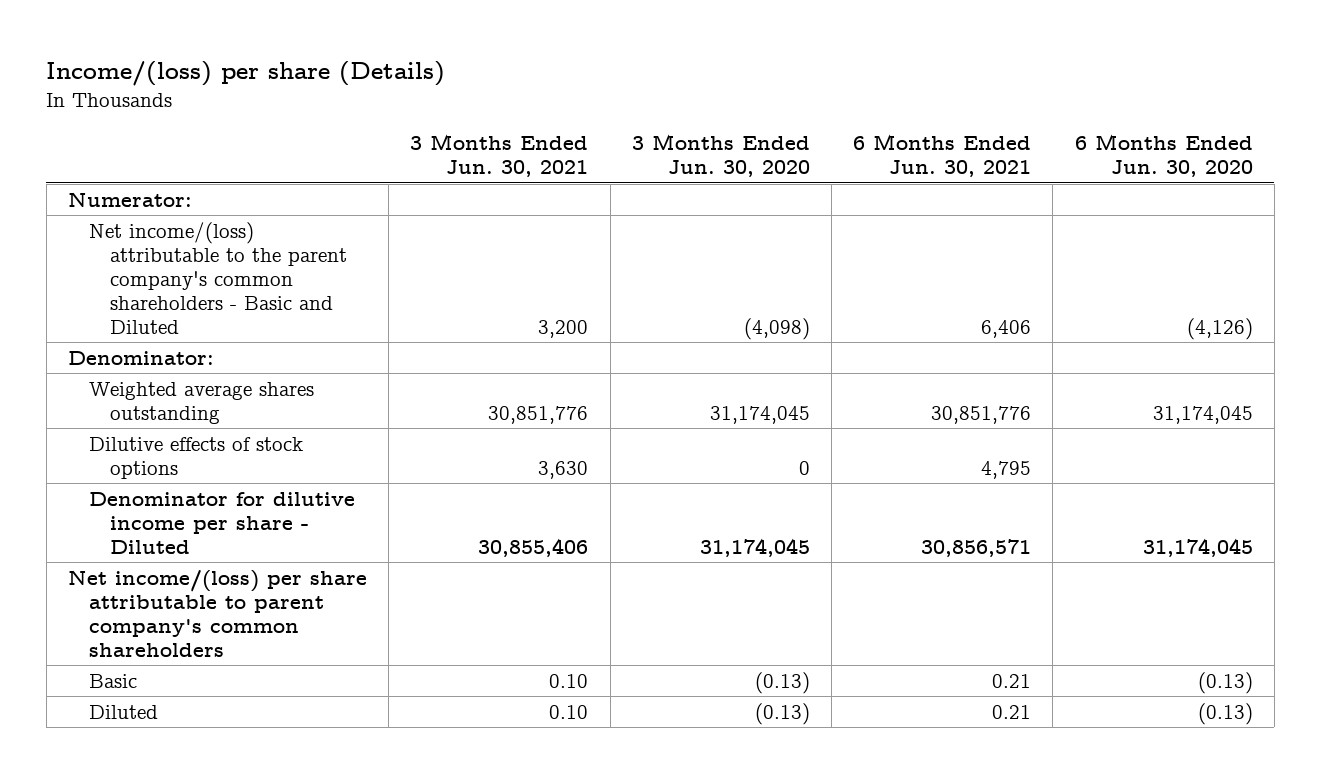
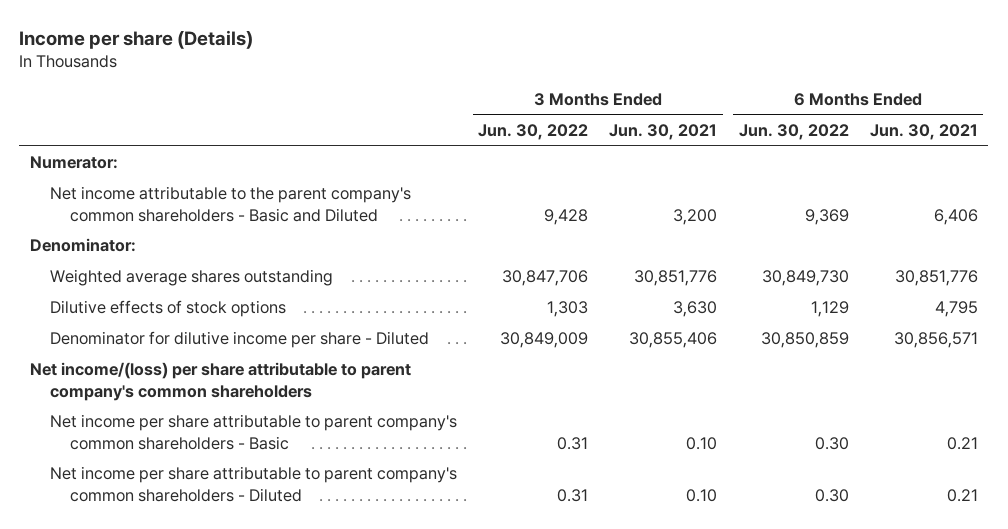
- Income/(loss) per share (Details)
+ Income per share (Details)
- | 3 Months Ended Jun. 30, 2021 | 3 Months Ended Jun. 30, 2020 | 6 Months Ended Jun. 30, 2021 | 6 Months Ended Jun. 30, 2020
+ | 3 Months Ended Jun. 30, 2022 | 3 Months Ended Jun. 30, 2021 | 6 Months Ended Jun. 30, 2022 | 6 Months Ended Jun. 30, 2021
- Net income/(loss) attributable to the parent company's common shareholders - Basic and Diluted | 3,200 | (4,098) | 6,406 | (4,126)
+ Net income attributable to the parent company's common shareholders - Basic and Diluted | 9,428 | 3,200 | 9,369 | 6,406
- Basic | 0.10 | (0.13) | 0.21 | (0.13)
- Diluted | 0.10 | (0.13) | 0.21 | (0.13)
+ Net income per share attributable to parent company's common shareholders - Basic | 0.31 | 0.10 | 0.30 | 0.21
+ Net income per share attributable to parent company's common shareholders - Diluted | 0.31 | 0.10 | 0.30 | 0.21

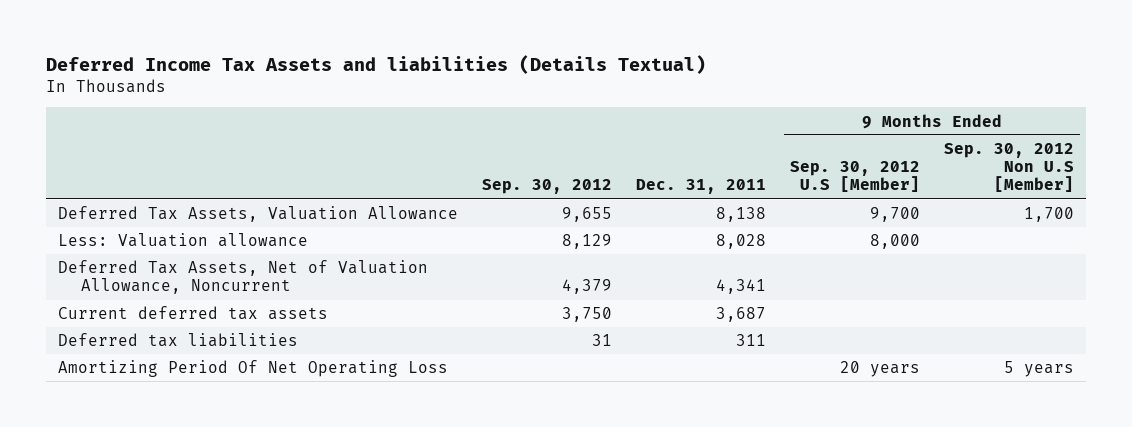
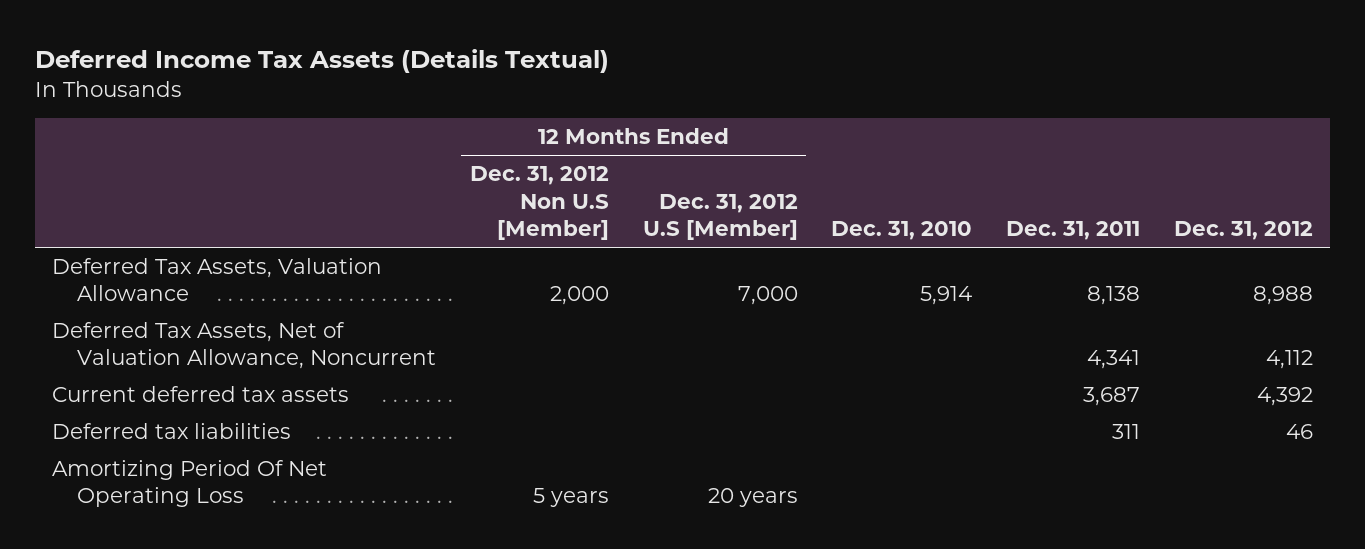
- Deferred Income Tax Assets and liabilities (Details Textual)
+ Deferred Income Tax Assets (Details Textual)
- | Sep. 30, 2012 | Dec. 31, 2011 | 9 Months Ended Sep. 30, 2012 U.S [Member] | 9 Months Ended Sep. 30, 2012 Non U.S [Member]
+ | 12 Months Ended Dec. 31, 2012 Non U.S [Member] | 12 Months Ended Dec. 31, 2012 U.S [Member] | Dec. 31, 2010 | Dec. 31, 2011 | Dec. 31, 2012
- Less: Valuation allowance | 8,129 | 8,028 | 8,000 |

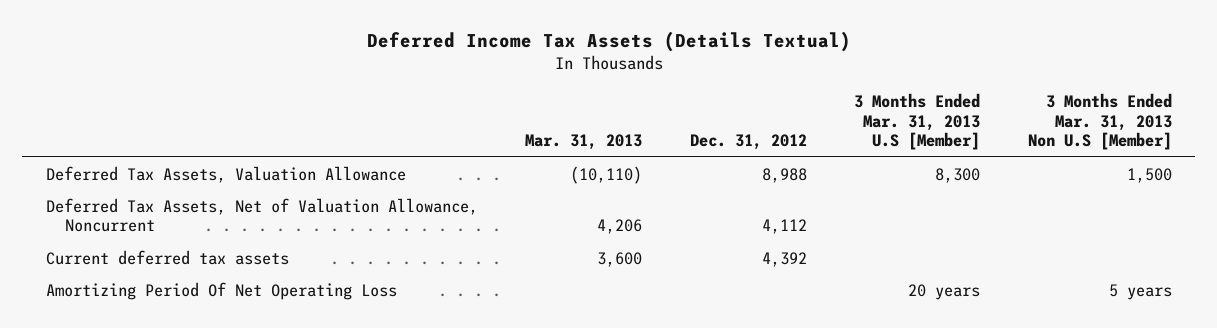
- | 12 Months Ended Dec. 31, 2012 Non U.S [Member] | 12 Months Ended Dec. 31, 2012 U.S [Member] | Dec. 31, 2010 | Dec. 31, 2011 | Dec. 31, 2012
+ | Mar. 31, 2013 | Dec. 31, 2012 | 3 Months Ended Mar. 31, 2013 U.S [Member] | 3 Months Ended Mar. 31, 2013 Non U.S [Member]
- Deferred tax liabilities | | | | 311 | 46

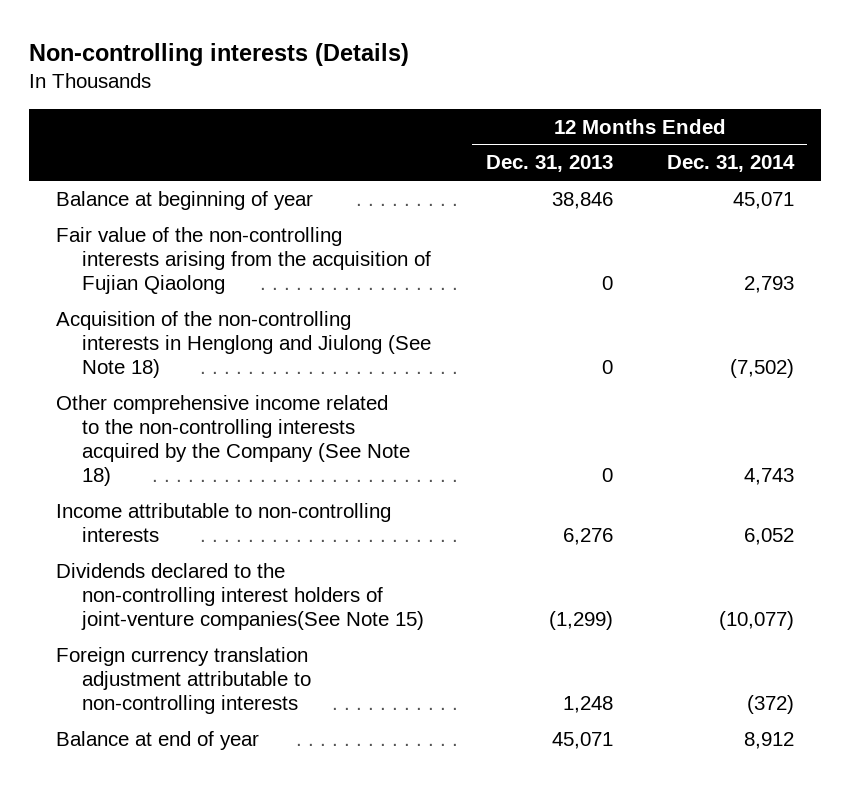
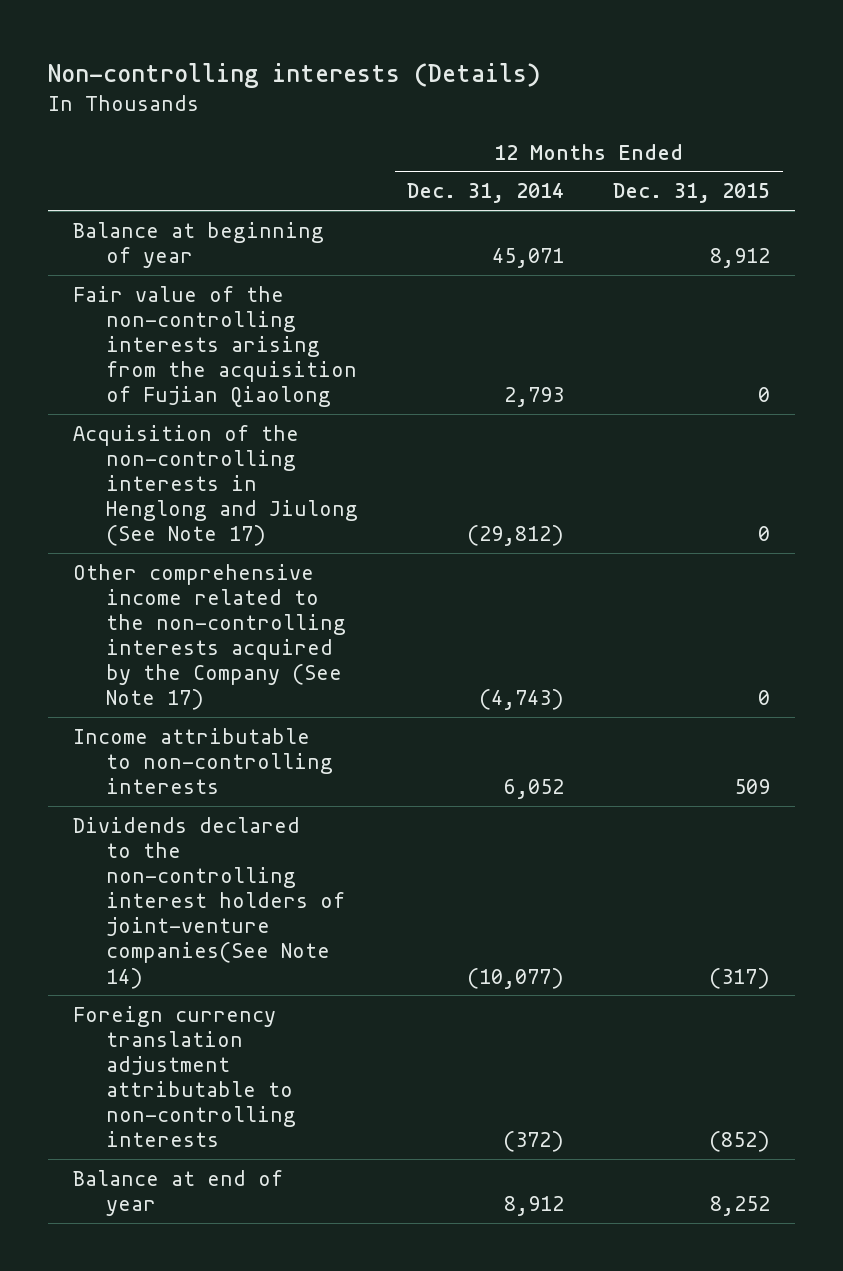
- | 12 Months Ended Dec. 31, 2013 | 12 Months Ended Dec. 31, 2014
+ | 12 Months Ended Dec. 31, 2014 | 12 Months Ended Dec. 31, 2015
- Acquisition of the non-controlling interests in Henglong and Jiulong (See Note 18) | 0 | (7,502)
- Other comprehensive income related to the non-controlling interests acquired by the Company (See Note 18) | 0 | 4,743
+ Acquisition of the non-controlling interests in Henglong and Jiulong (See Note 17) | (29,812) | 0
+ Other comprehensive income related to the non-controlling interests acquired by the Company (See Note 17) | (4,743) | 0
- Dividends declared to the non-controlling interest holders of joint-venture companies(See Note 15) | (1,299) | (10,077)
+ Dividends declared to the non-controlling interest holders of joint-venture companies(See Note 14) | (10,077) | (317)

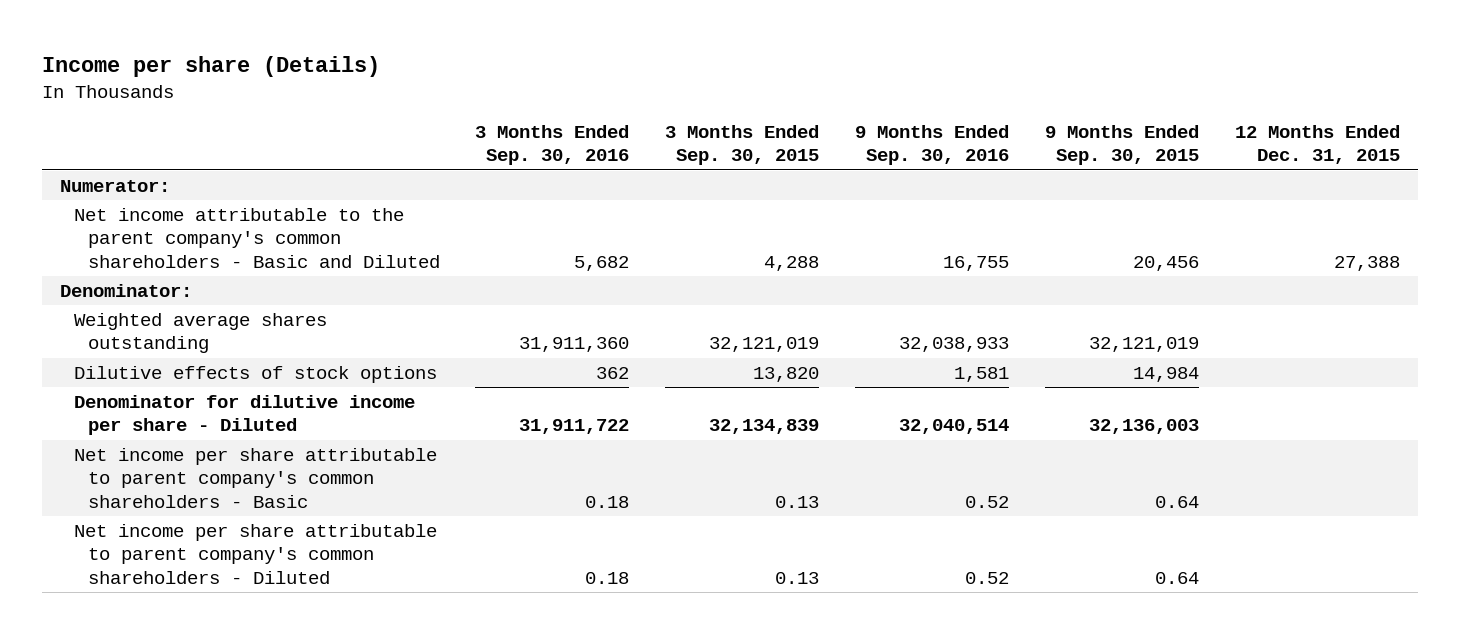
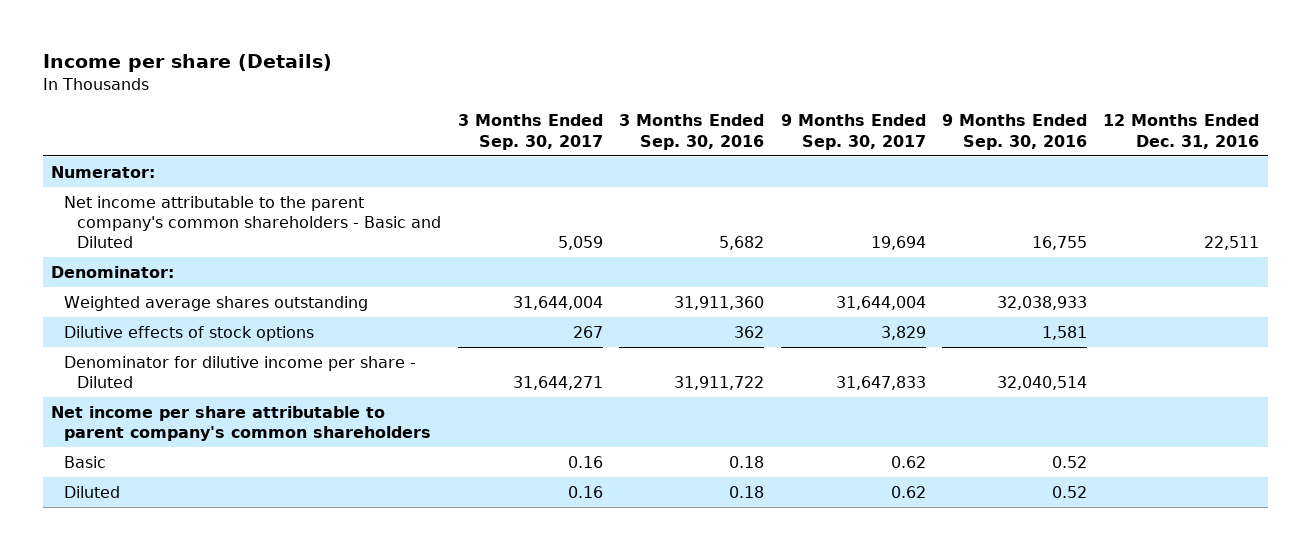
- | 3 Months Ended Sep. 30, 2016 | 3 Months Ended Sep. 30, 2015 | 9 Months Ended Sep. 30, 2016 | 9 Months Ended Sep. 30, 2015 | 12 Months Ended Dec. 31, 2015
+ | 3 Months Ended Sep. 30, 2017 | 3 Months Ended Sep. 30, 2016 | 9 Months Ended Sep. 30, 2017 | 9 Months Ended Sep. 30, 2016 | 12 Months Ended Dec. 31, 2016
- Net income per share attributable to parent company's common shareholders - Basic | 0.18 | 0.13 | 0.52 | 0.64 |
- Net income per share attributable to parent company's common shareholders - Diluted | 0.18 | 0.13 | 0.52 | 0.64 |
+ Net income per share attributable to parent company's common shareholders
+ Basic | 0.16 | 0.18 | 0.62 | 0.52 |
+ Diluted | 0.16 | 0.18 | 0.62 | 0.52 |

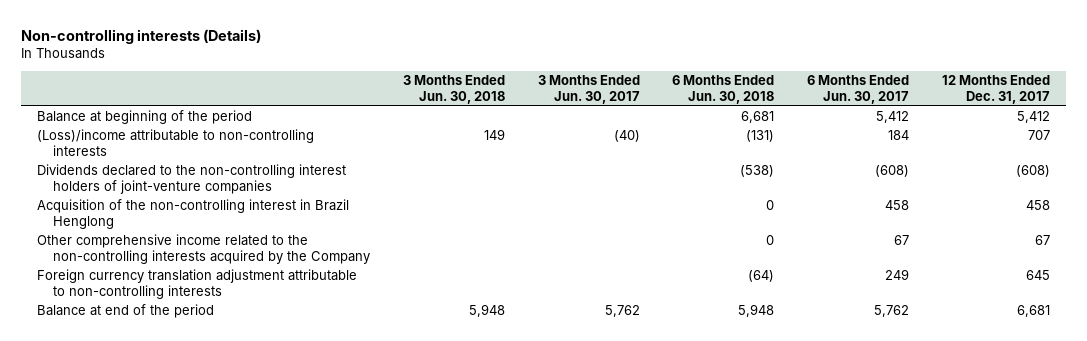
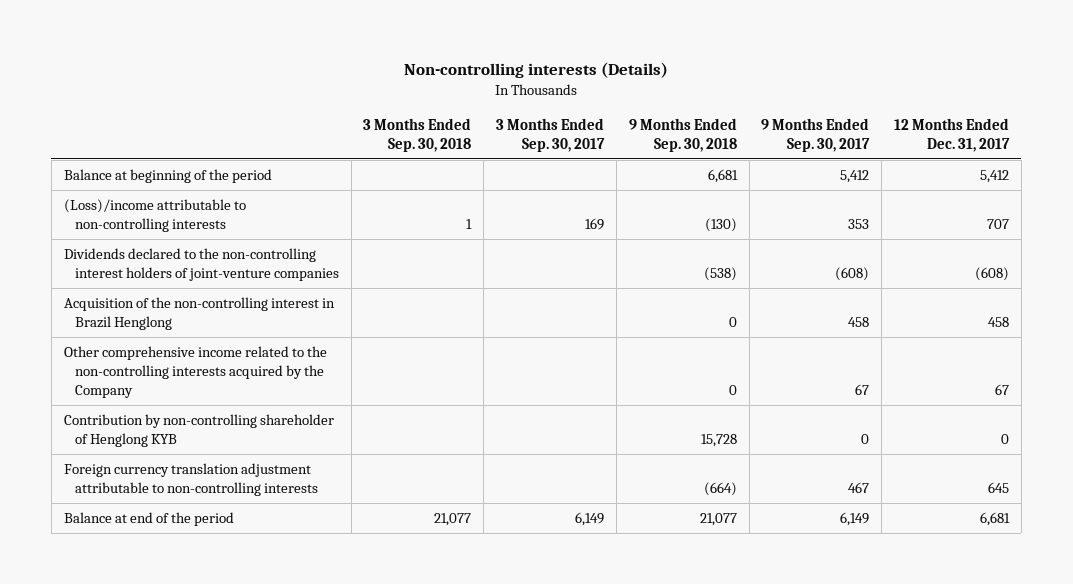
- | 3 Months Ended Jun. 30, 2018 | 3 Months Ended Jun. 30, 2017 | 6 Months Ended Jun. 30, 2018 | 6 Months Ended Jun. 30, 2017 | 12 Months Ended Dec. 31, 2017
+ | 3 Months Ended Sep. 30, 2018 | 3 Months Ended Sep. 30, 2017 | 9 Months Ended Sep. 30, 2018 | 9 Months Ended Sep. 30, 2017 | 12 Months Ended Dec. 31, 2017
+ Contribution by non-controlling shareholder of Henglong KYB | | | 15,728 | 0 | 0

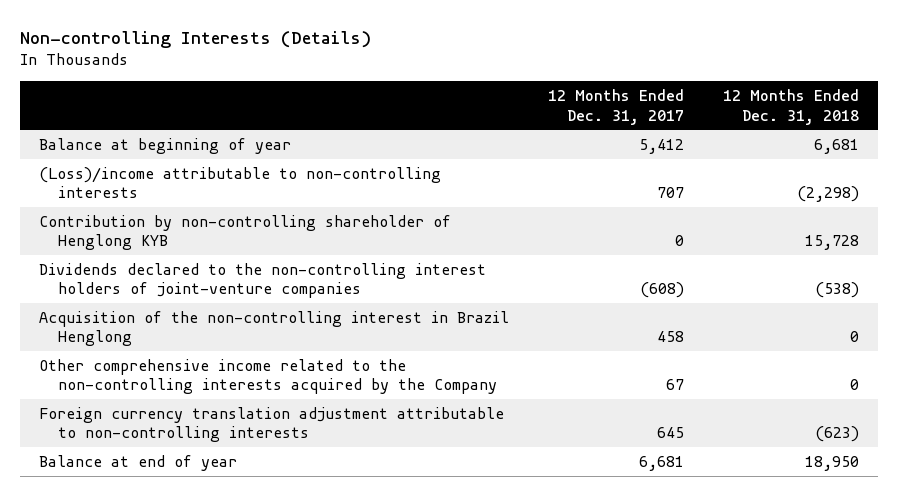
- Non-controlling interests (Details)
+ Non-controlling Interests (Details)
- | 3 Months Ended Sep. 30, 2018 | 3 Months Ended Sep. 30, 2017 | 9 Months Ended Sep. 30, 2018 | 9 Months Ended Sep. 30, 2017 | 12 Months Ended Dec. 31, 2017
+ | 12 Months Ended Dec. 31, 2017 | 12 Months Ended Dec. 31, 2018
- Balance at beginning of the period | | | 6,681 | 5,412 | 5,412
+ Balance at beginning of year | 5,412 | 6,681
moved up: Contribution by non-controlling shareholder of Henglong KYB | 0 | 15,728
- Balance at end of the period | 21,077 | 6,149 | 21,077 | 6,149 | 6,681
+ Balance at end of year | 6,681 | 18,950

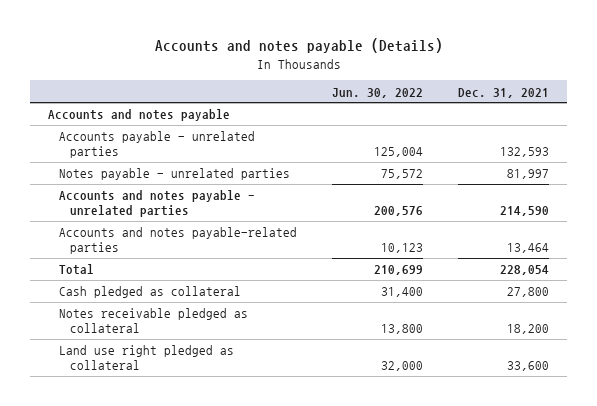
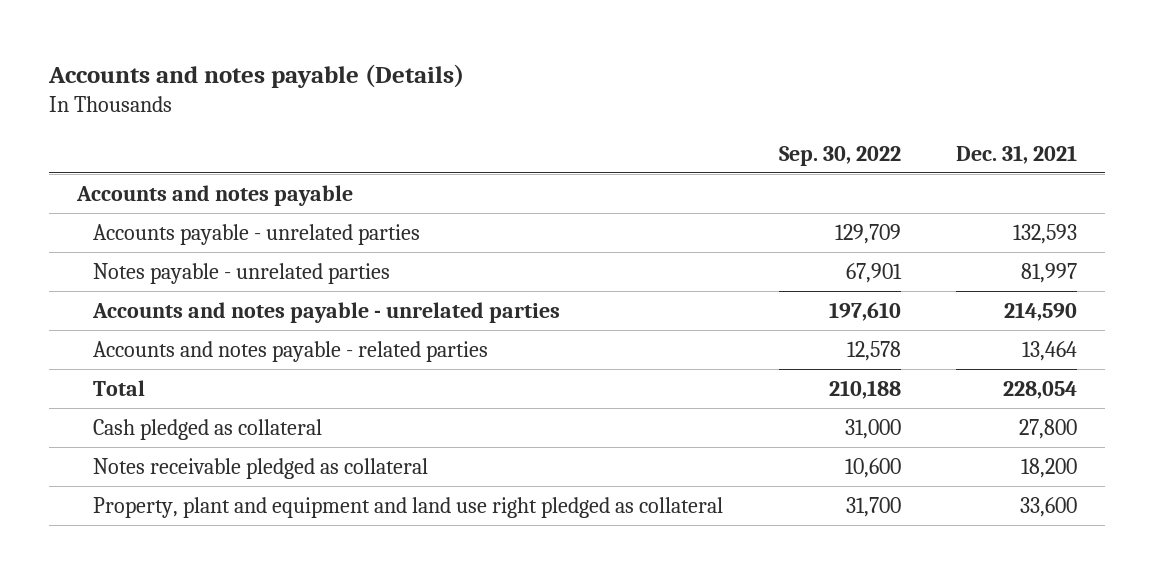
- | Jun. 30, 2022 | Dec. 31, 2021
+ | Sep. 30, 2022 | Dec. 31, 2021
- Accounts and notes payable-related parties | 10,123 | 13,464
+ Accounts and notes payable - related parties | 12,578 | 13,464
- Land use right pledged as collateral | 32,000 | 33,600
+ Property, plant and equipment and land use right pledged as collateral | 31,700 | 33,600

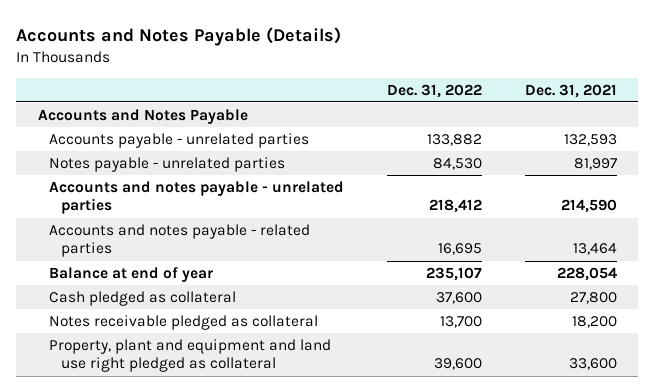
- Accounts and notes payable (Details)
+ Accounts and Notes Payable (Details)
- | Sep. 30, 2022 | Dec. 31, 2021
+ | Dec. 31, 2022 | Dec. 31, 2021
- Accounts and notes payable
+ Accounts and Notes Payable
- Total | 210,188 | 228,054
+ Balance at end of year | 235,107 | 228,054

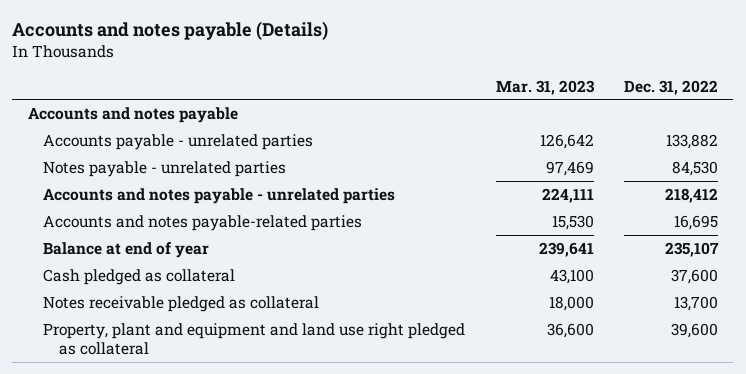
- Accounts and Notes Payable (Details)
+ Accounts and notes payable (Details)
- | Dec. 31, 2022 | Dec. 31, 2021
+ | Mar. 31, 2023 | Dec. 31, 2022
- Accounts and Notes Payable
+ Accounts and notes payable
- Accounts and notes payable - related parties | 16,695 | 13,464
+ Accounts and notes payable-related parties | 15,530 | 16,695

